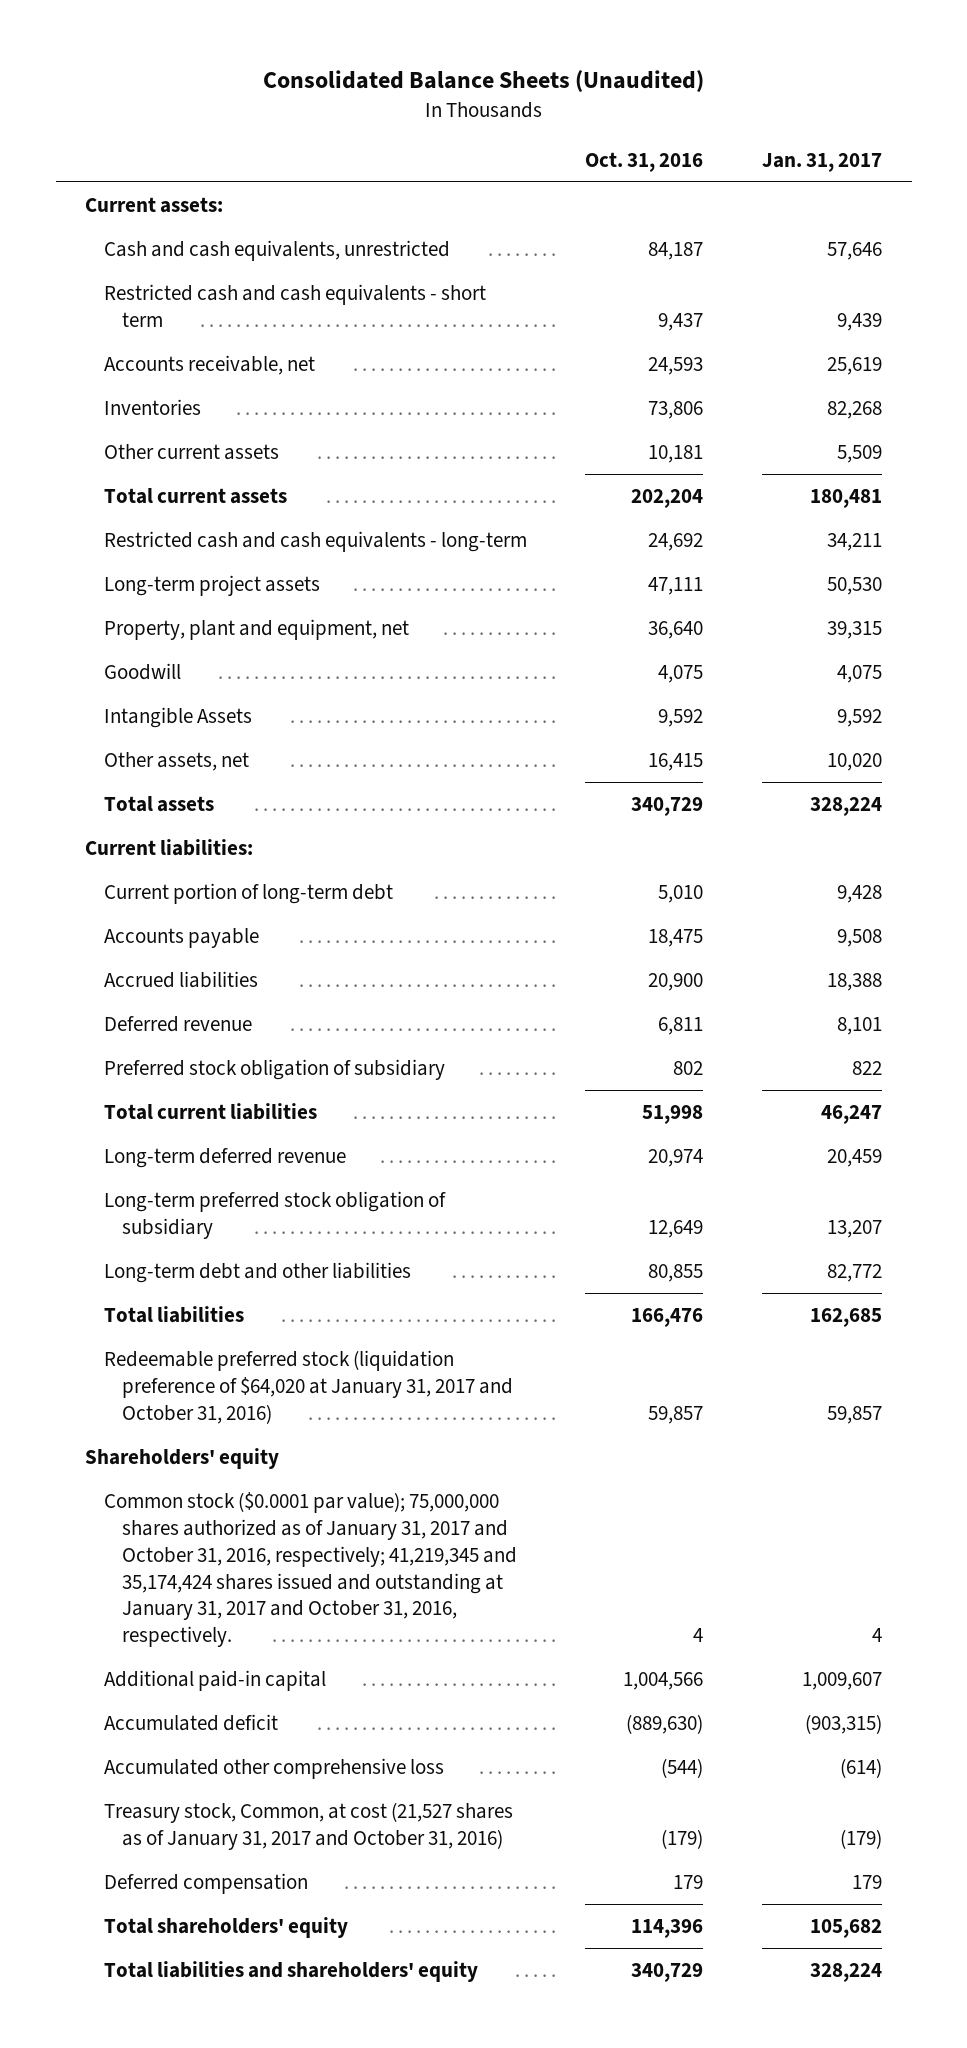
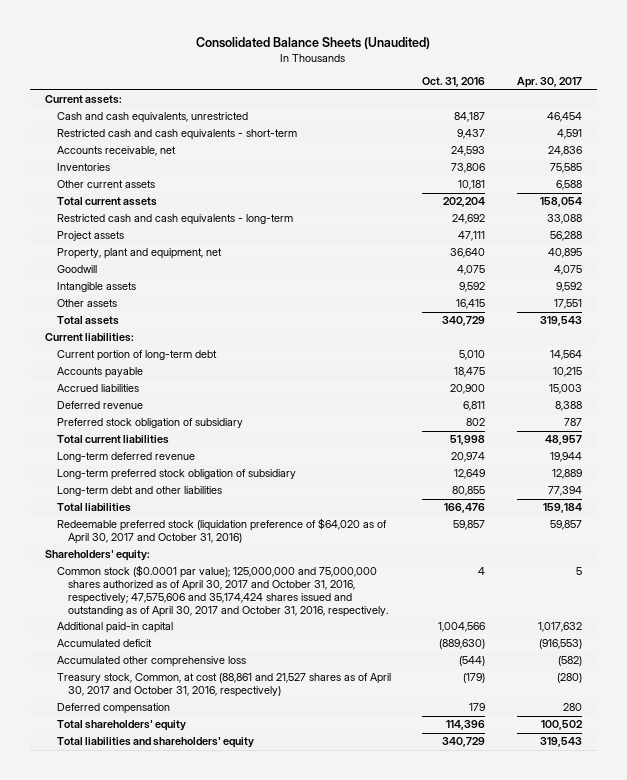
- | Oct. 31, 2016 | Jan. 31, 2017
+ | Oct. 31, 2016 | Apr. 30, 2017
- Restricted cash and cash equivalents - short term | 9,437 | 9,439
+ Restricted cash and cash equivalents - short-term | 9,437 | 4,591
- Long-term project assets | 47,111 | 50,530
+ Project assets | 47,111 | 56,288
- Intangible Assets | 9,592 | 9,592
- Other assets, net | 16,415 | 10,020
+ Intangible assets | 9,592 | 9,592
+ Other assets | 16,415 | 17,551
- Redeemable preferred stock (liquidation preference of $64,020 at January 31, 2017 and October 31, 2016) | 59,857 | 59,857
- Shareholders' equity
- Common stock ($0.0001 par value); 75,000,000 shares authorized as of January 31, 2017 and October 31, 2016, respectively; 41,219,345 and 35,174,424 shares issued and outstanding at January 31, 2017 and October 31, 2016, respectively. | 4 | 4
+ Redeemable preferred stock (liquidation preference of $64,020 as of April 30, 2017 and October 31, 2016) | 59,857 | 59,857
+ Shareholders' equity:
+ Common stock ($0.0001 par value); 125,000,000 and 75,000,000 shares authorized as of April 30, 2017 and October 31, 2016, respectively; 47,575,606 and 35,174,424 shares issued and outstanding as of April 30, 2017 and October 31, 2016, respectively. | 4 | 5
- Treasury stock, Common, at cost (21,527 shares as of January 31, 2017 and October 31, 2016) | (179) | (179)
+ Treasury stock, Common, at cost (88,861 and 21,527 shares as of April 30, 2017 and October 31, 2016, respectively) | (179) | (280)

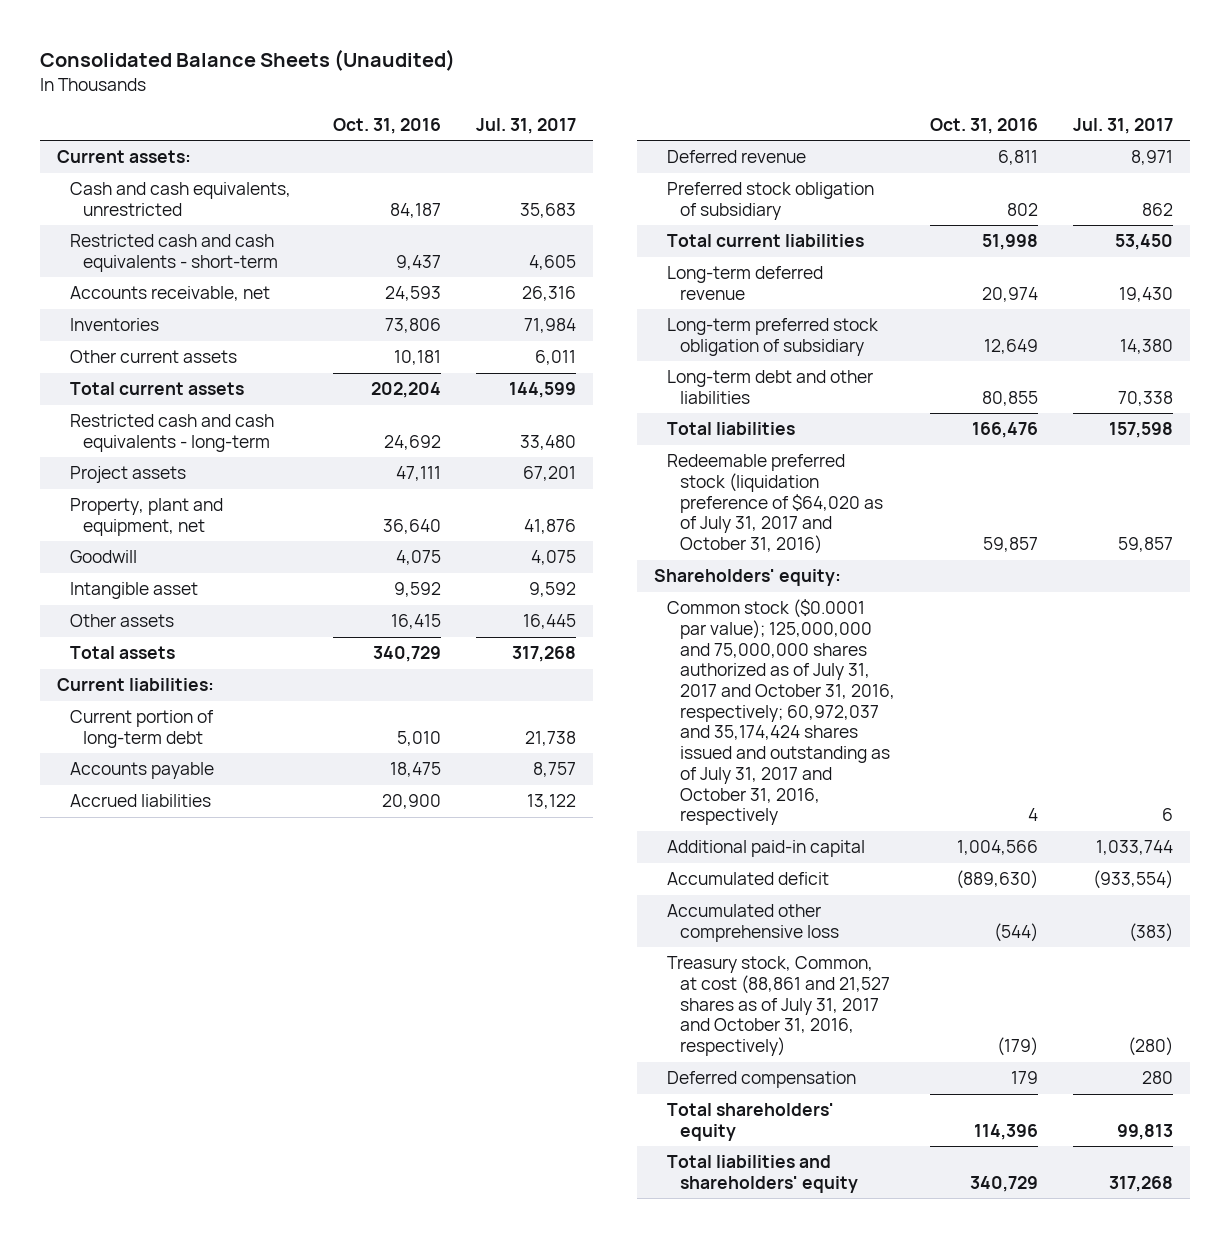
- | Oct. 31, 2016 | Apr. 30, 2017
+ | Oct. 31, 2016 | Jul. 31, 2017
- Intangible assets | 9,592 | 9,592
+ Intangible asset | 9,592 | 9,592
- Redeemable preferred stock (liquidation preference of $64,020 as of April 30, 2017 and October 31, 2016) | 59,857 | 59,857
+ Redeemable preferred stock (liquidation preference of $64,020 as of July 31, 2017 and October 31, 2016) | 59,857 | 59,857
- Common stock ($0.0001 par value); 125,000,000 and 75,000,000 shares authorized as of April 30, 2017 and October 31, 2016, respectively; 47,575,606 and 35,174,424 shares issued and outstanding as of April 30, 2017 and October 31, 2016, respectively. | 4 | 5
+ Common stock ($0.0001 par value); 125,000,000 and 75,000,000 shares authorized as of July 31, 2017 and October 31, 2016, respectively; 60,972,037 and 35,174,424 shares issued and outstanding as of July 31, 2017 and October 31, 2016, respectively | 4 | 6
- Treasury stock, Common, at cost (88,861 and 21,527 shares as of April 30, 2017 and October 31, 2016, respectively) | (179) | (280)
+ Treasury stock, Common, at cost (88,861 and 21,527 shares as of July 31, 2017 and October 31, 2016, respectively) | (179) | (280)

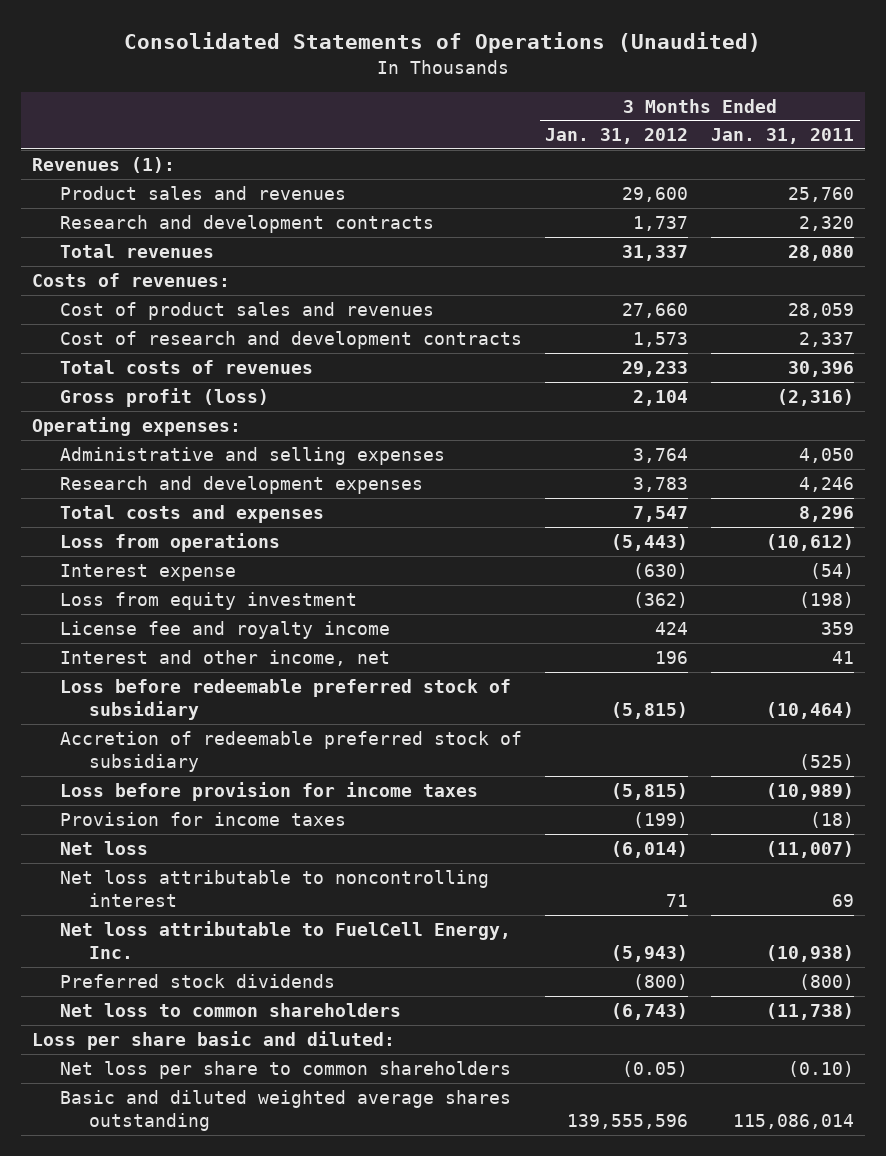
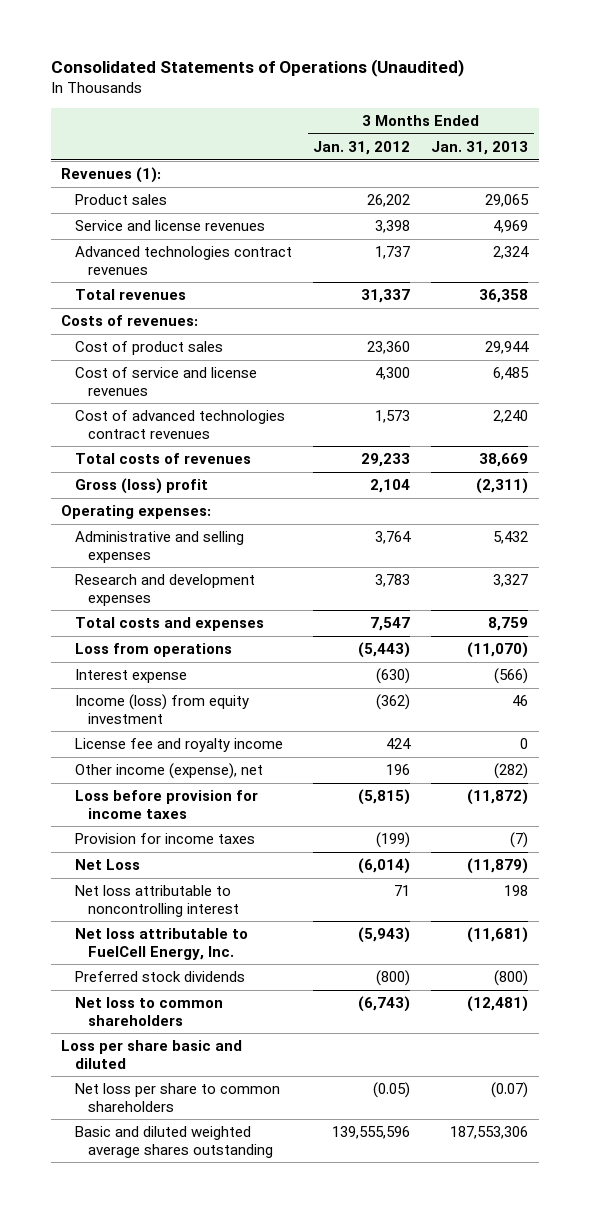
- | 3 Months Ended Jan. 31, 2012 | 3 Months Ended Jan. 31, 2011
+ | 3 Months Ended Jan. 31, 2012 | 3 Months Ended Jan. 31, 2013
- Product sales and revenues | 29,600 | 25,760
- Research and development contracts | 1,737 | 2,320
+ Product sales | 26,202 | 29,065
+ Service and license revenues | 3,398 | 4,969
+ Advanced technologies contract revenues | 1,737 | 2,324
- Cost of product sales and revenues | 27,660 | 28,059
- Cost of research and development contracts | 1,573 | 2,337
+ Cost of product sales | 23,360 | 29,944
+ Cost of service and license revenues | 4,300 | 6,485
+ Cost of advanced technologies contract revenues | 1,573 | 2,240
- Gross profit (loss) | 2,104 | (2,316)
+ Gross (loss) profit | 2,104 | (2,311)
- Loss from equity investment | (362) | (198)
+ Income (loss) from equity investment | (362) | 46
- Interest and other income, net | 196 | 41
- Loss before redeemable preferred stock of subsidiary | (5,815) | (10,464)
- Accretion of redeemable preferred stock of subsidiary | | (525)
+ Other income (expense), net | 196 | (282)
- Net loss | (6,014) | (11,007)
+ Net Loss | (6,014) | (11,879)
- Loss per share basic and diluted:
+ Loss per share basic and diluted

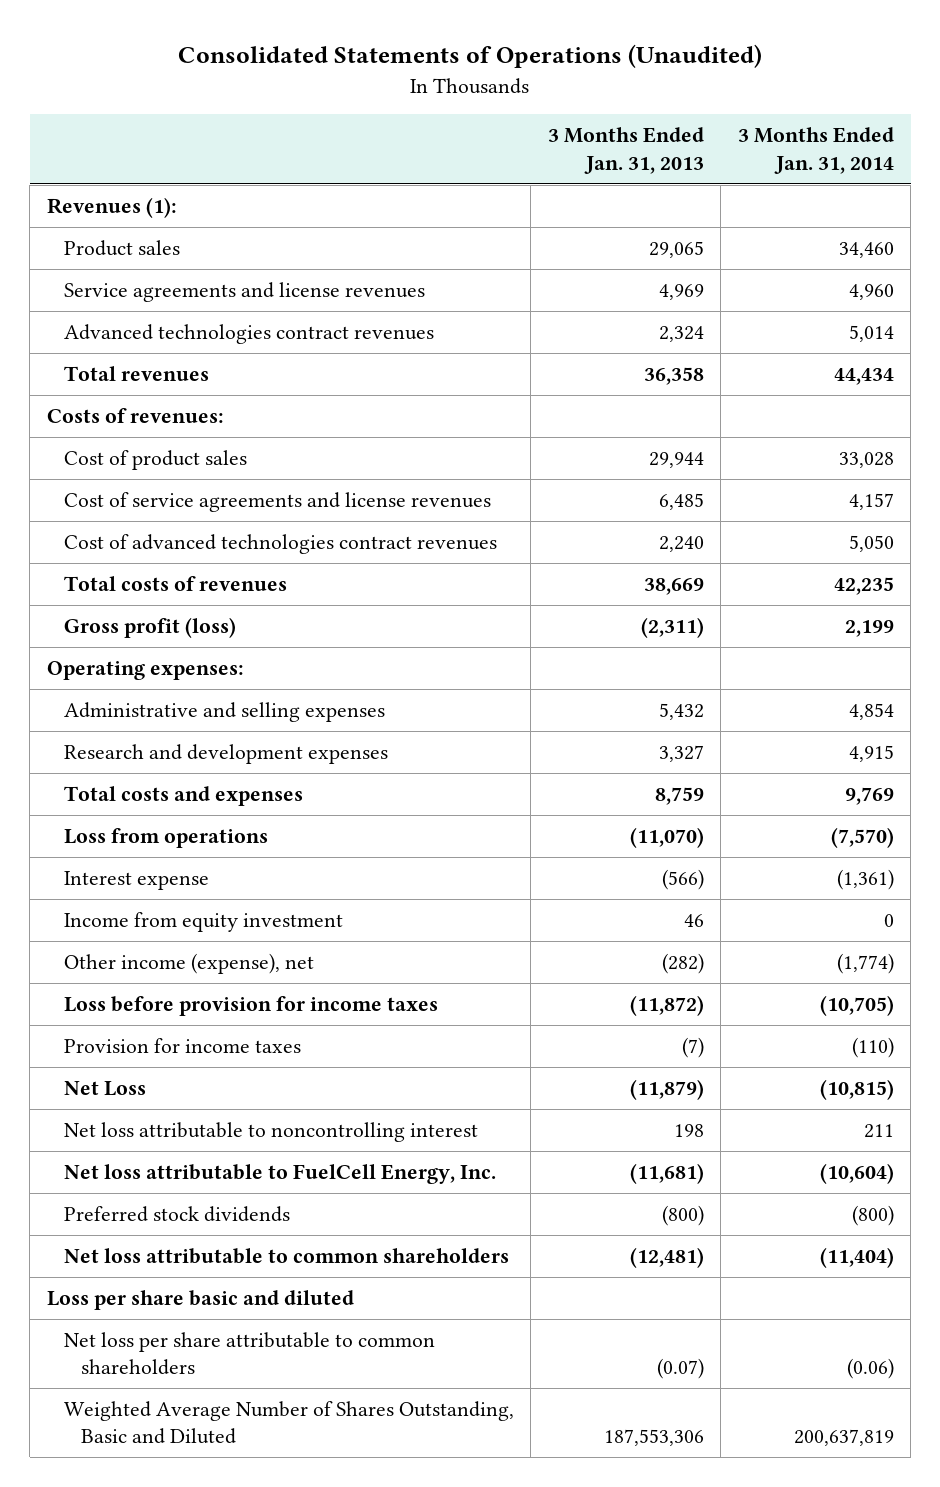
- | 3 Months Ended Jan. 31, 2012 | 3 Months Ended Jan. 31, 2013
+ | 3 Months Ended Jan. 31, 2013 | 3 Months Ended Jan. 31, 2014
- Service and license revenues | 3,398 | 4,969
+ Service agreements and license revenues | 4,969 | 4,960
- Cost of service and license revenues | 4,300 | 6,485
+ Cost of service agreements and license revenues | 6,485 | 4,157
- Gross (loss) profit | 2,104 | (2,311)
+ Gross profit (loss) | (2,311) | 2,199
- Income (loss) from equity investment | (362) | 46
- License fee and royalty income | 424 | 0
+ Income from equity investment | 46 | 0
- Net loss to common shareholders | (6,743) | (12,481)
+ Net loss attributable to common shareholders | (12,481) | (11,404)
- Net loss per share to common shareholders | (0.05) | (0.07)
- Basic and diluted weighted average shares outstanding | 139,555,596 | 187,553,306
+ Net loss per share attributable to common shareholders | (0.07) | (0.06)
+ Weighted Average Number of Shares Outstanding, Basic and Diluted | 187,553,306 | 200,637,819

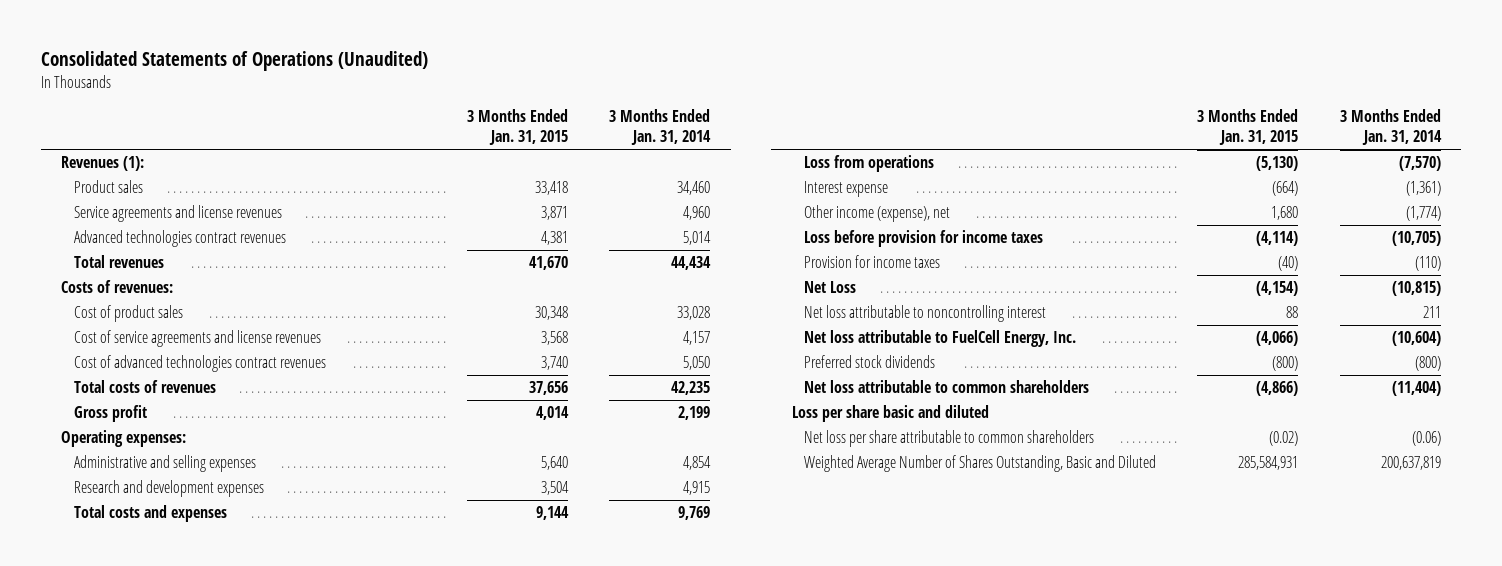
- | 3 Months Ended Jan. 31, 2013 | 3 Months Ended Jan. 31, 2014
+ | 3 Months Ended Jan. 31, 2015 | 3 Months Ended Jan. 31, 2014
- Gross profit (loss) | (2,311) | 2,199
+ Gross profit | 4,014 | 2,199
- Income from equity investment | 46 | 0

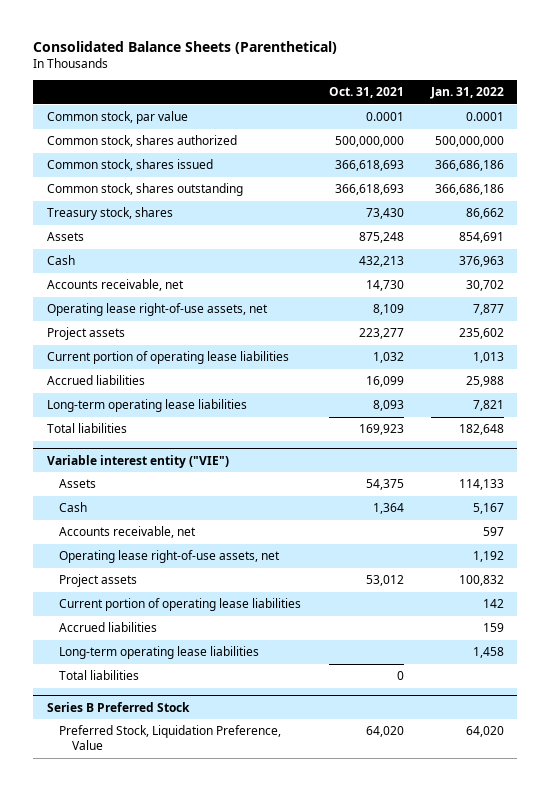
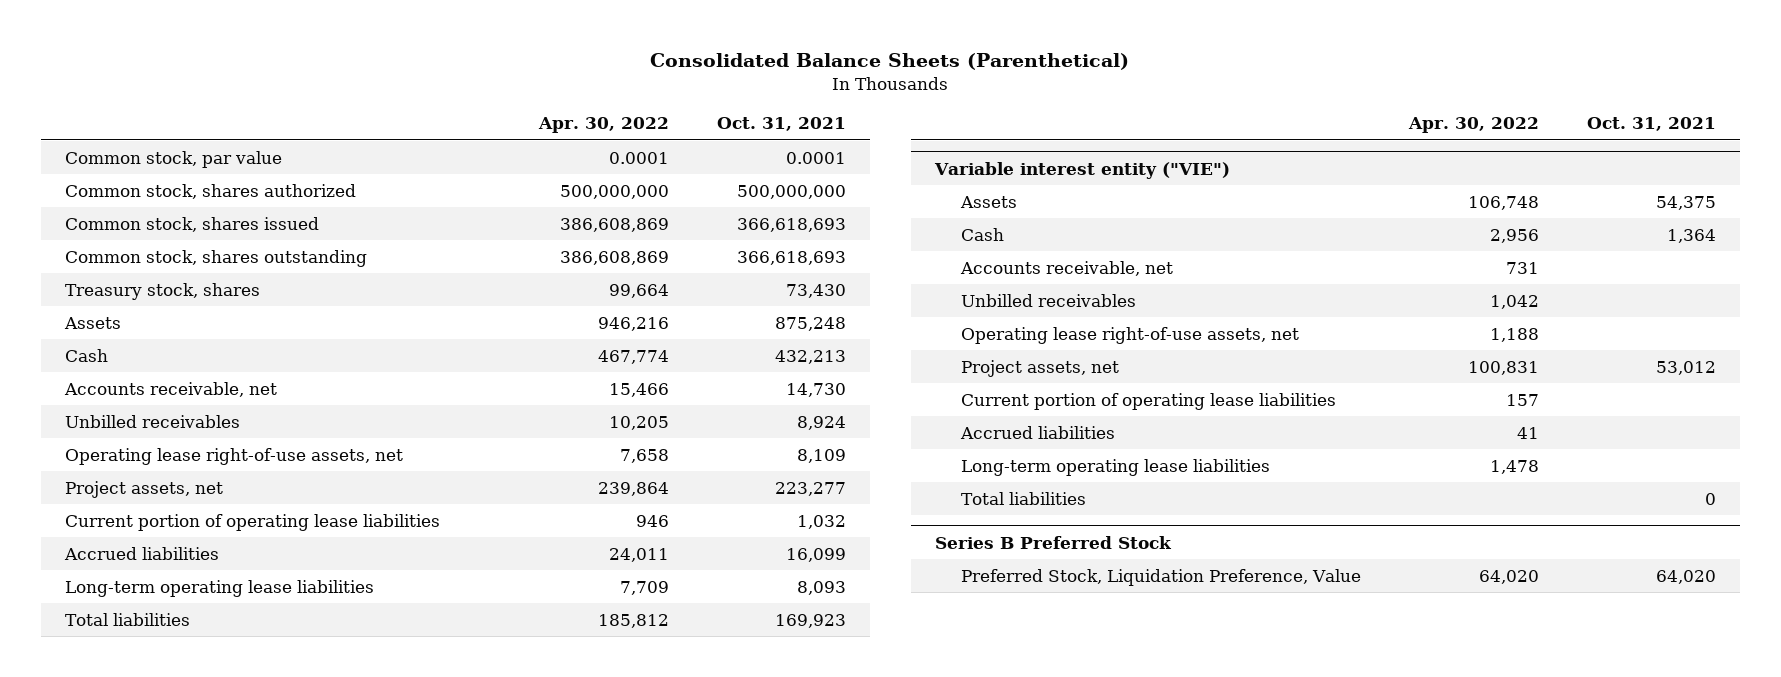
- | Oct. 31, 2021 | Jan. 31, 2022
+ | Apr. 30, 2022 | Oct. 31, 2021
+ Unbilled receivables | 10,205 | 8,924
- Project assets | 223,277 | 235,602
+ Project assets, net | 239,864 | 223,277
@ Variable interest entity ("VIE")
+ Unbilled receivables | 1,042 |
- Project assets | 53,012 | 100,832
+ Project assets, net | 100,831 | 53,012

